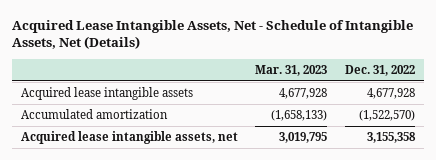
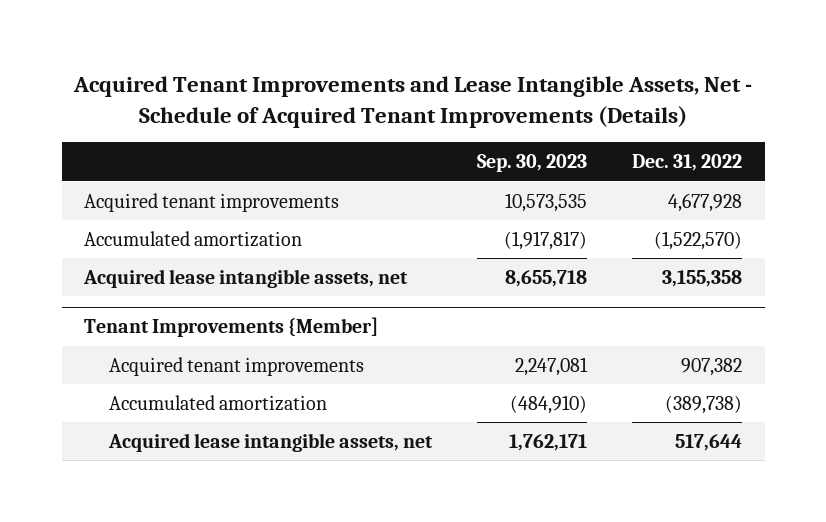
- Acquired Lease Intangible Assets, Net - Schedule of Intangible Assets, Net (Details)
+ Acquired Tenant Improvements and Lease Intangible Assets, Net - Schedule of Acquired Tenant Improvements (Details)
- | Mar. 31, 2023 | Dec. 31, 2022
+ | Sep. 30, 2023 | Dec. 31, 2022
- Acquired lease intangible assets | 4,677,928 | 4,677,928
+ Acquired tenant improvements | 10,573,535 | 4,677,928
+ Tenant Improvements {Member]
+ Acquired tenant improvements | 2,247,081 | 907,382
+ Accumulated amortization | (484,910) | (389,738)
+ Acquired lease intangible assets, net | 1,762,171 | 517,644

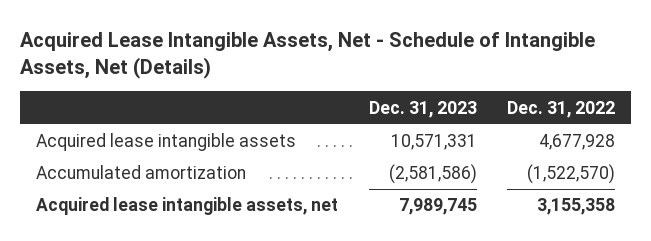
- Acquired Tenant Improvements and Lease Intangible Assets, Net - Schedule of Acquired Tenant Improvements (Details)
+ Acquired Lease Intangible Assets, Net - Schedule of Intangible Assets, Net (Details)
- | Sep. 30, 2023 | Dec. 31, 2022
+ | Dec. 31, 2023 | Dec. 31, 2022
- Acquired tenant improvements | 10,573,535 | 4,677,928
+ Acquired lease intangible assets | 10,571,331 | 4,677,928
- Tenant Improvements {Member]
- Acquired tenant improvements | 2,247,081 | 907,382
- Accumulated amortization | (484,910) | (389,738)
- Acquired lease intangible assets, net | 1,762,171 | 517,644

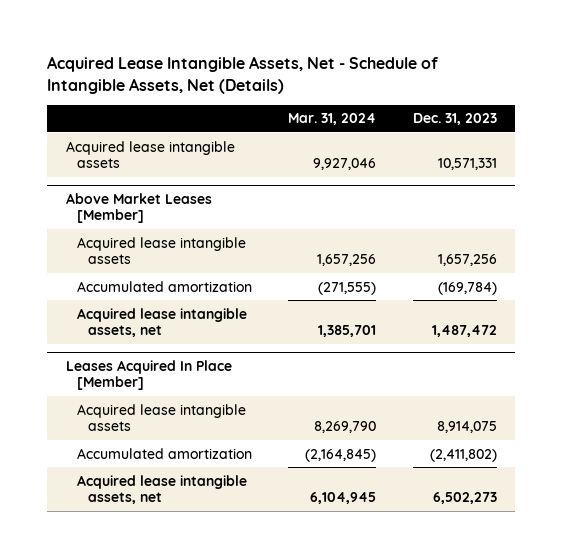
- | Dec. 31, 2023 | Dec. 31, 2022
+ | Mar. 31, 2024 | Dec. 31, 2023
- Accumulated amortization | (2,581,586) | (1,522,570)
- Acquired lease intangible assets, net | 7,989,745 | 3,155,358
+ Above Market Leases [Member]
+ Acquired lease intangible assets | 1,657,256 | 1,657,256
+ Accumulated amortization | (271,555) | (169,784)
+ Acquired lease intangible assets, net | 1,385,701 | 1,487,472
+ Leases Acquired In Place [Member]
+ Acquired lease intangible assets | 8,269,790 | 8,914,075
+ Accumulated amortization | (2,164,845) | (2,411,802)
+ Acquired lease intangible assets, net | 6,104,945 | 6,502,273

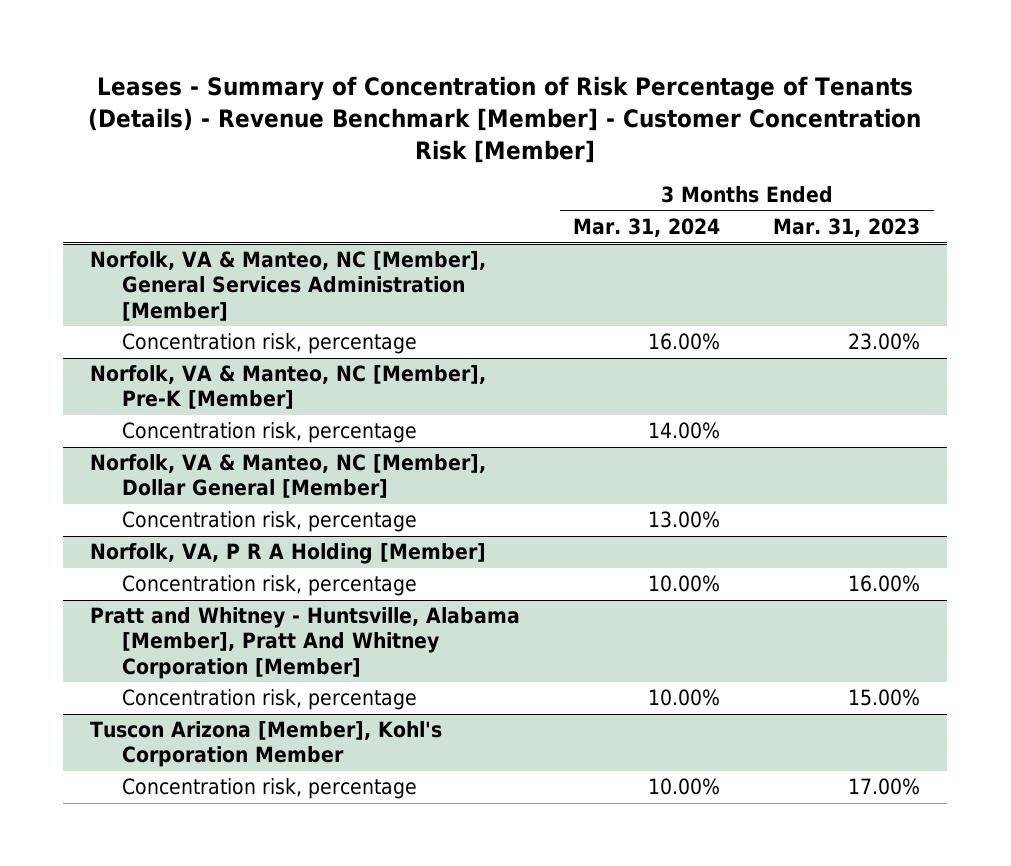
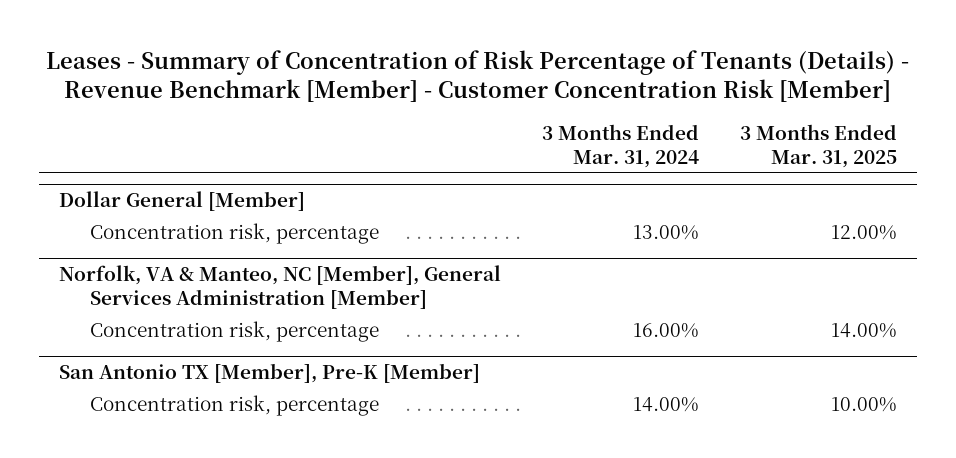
- | 3 Months Ended Mar. 31, 2024 | 3 Months Ended Mar. 31, 2023
+ | 3 Months Ended Mar. 31, 2024 | 3 Months Ended Mar. 31, 2025
+ Dollar General [Member]
+ Concentration risk, percentage | 13.00% | 12.00%
- Norfolk, VA & Manteo, NC [Member], Pre-K [Member]
+ San Antonio TX [Member], Pre-K [Member]
- Norfolk, VA & Manteo, NC [Member], Dollar General [Member]
- Concentration risk, percentage | 13.00% |
- Norfolk, VA, P R A Holding [Member]
- Concentration risk, percentage | 10.00% | 16.00%
- Pratt and Whitney - Huntsville, Alabama [Member], Pratt And Whitney Corporation [Member]
- Concentration risk, percentage | 10.00% | 15.00%
- Tuscon Arizona [Member], Kohl's Corporation Member
- Concentration risk, percentage | 10.00% | 17.00%

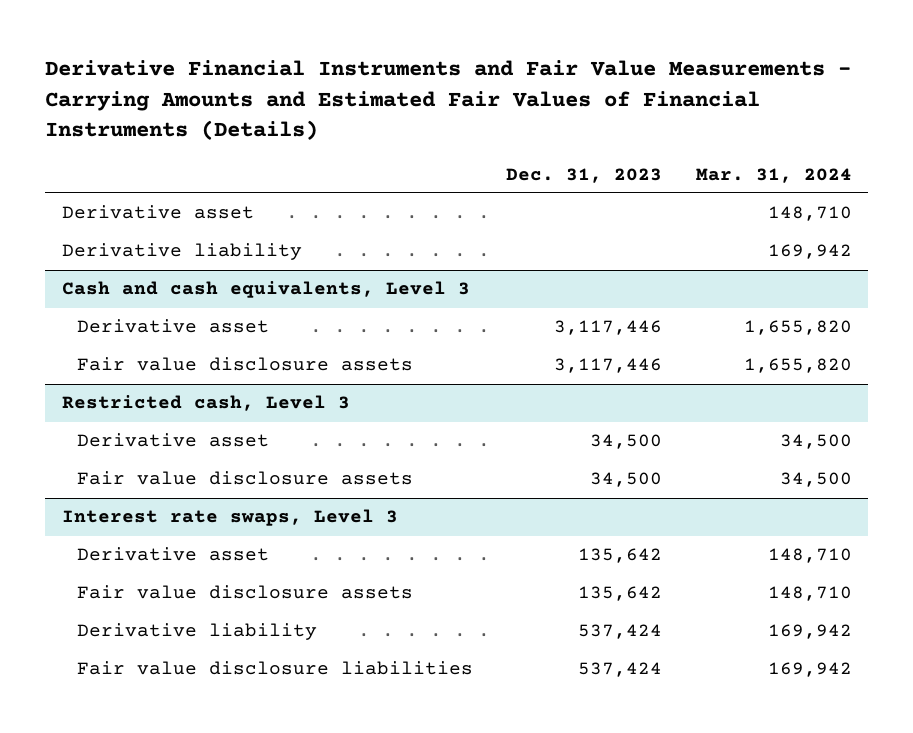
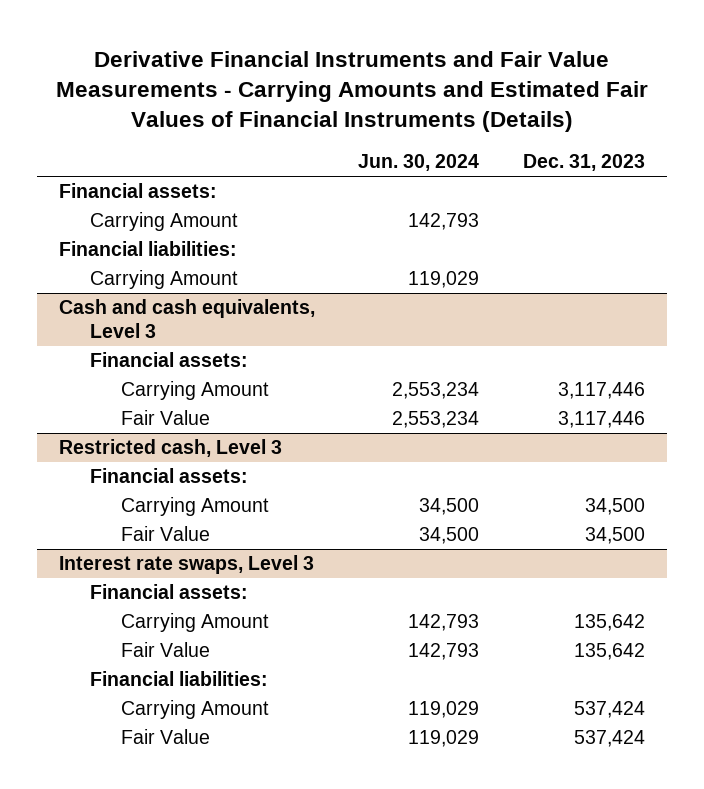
- | Dec. 31, 2023 | Mar. 31, 2024
+ | Jun. 30, 2024 | Dec. 31, 2023
- Derivative asset | | 148,710
- Derivative liability | | 169,942
+ Financial assets:
+ Carrying Amount | 142,793 |
+ Financial liabilities:
+ Carrying Amount | 119,029 |
@ Cash and cash equivalents, Level 3
- Derivative asset | 3,117,446 | 1,655,820
- Fair value disclosure assets | 3,117,446 | 1,655,820
+ Financial assets:
+ Carrying Amount | 2,553,234 | 3,117,446
+ Fair Value | 2,553,234 | 3,117,446
@ Restricted cash, Level 3
- Derivative asset | 34,500 | 34,500
- Fair value disclosure assets | 34,500 | 34,500
+ Financial assets:
+ Carrying Amount | 34,500 | 34,500
+ Fair Value | 34,500 | 34,500
@ Interest rate swaps, Level 3
- Derivative asset | 135,642 | 148,710
- Fair value disclosure assets | 135,642 | 148,710
- Derivative liability | 537,424 | 169,942
- Fair value disclosure liabilities | 537,424 | 169,942
+ Financial assets:
+ Carrying Amount | 142,793 | 135,642
+ Fair Value | 142,793 | 135,642
+ Financial liabilities:
+ Carrying Amount | 119,029 | 537,424
+ Fair Value | 119,029 | 537,424

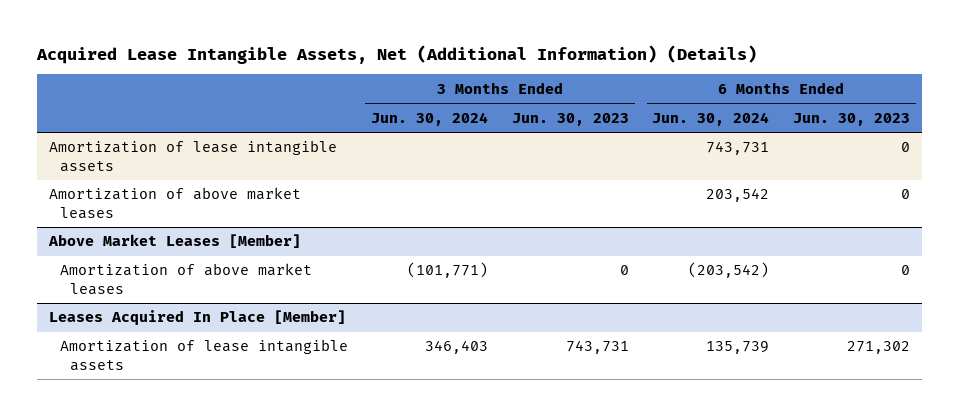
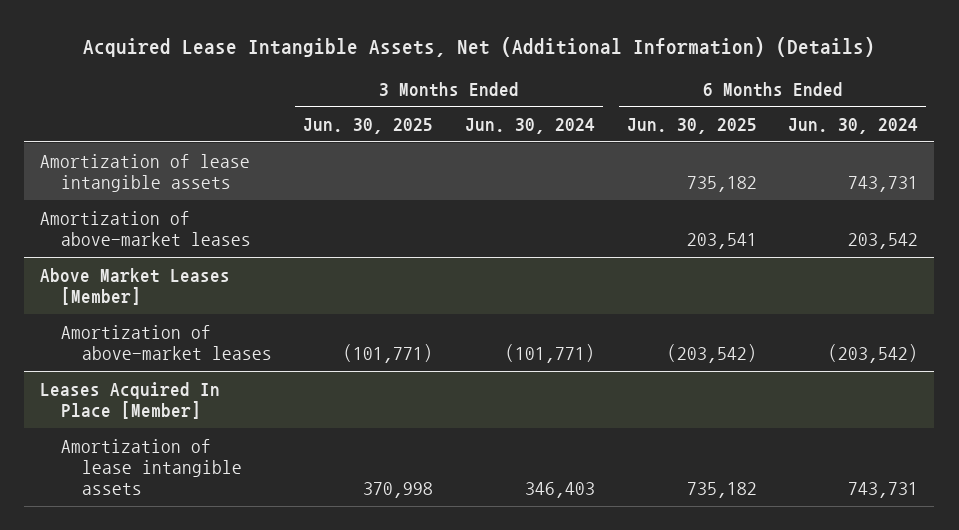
- | 3 Months Ended Jun. 30, 2024 | 3 Months Ended Jun. 30, 2023 | 6 Months Ended Jun. 30, 2024 | 6 Months Ended Jun. 30, 2023
+ | 3 Months Ended Jun. 30, 2025 | 3 Months Ended Jun. 30, 2024 | 6 Months Ended Jun. 30, 2025 | 6 Months Ended Jun. 30, 2024
- Amortization of above market leases | | | 203,542 | 0
+ Amortization of above-market leases | | | 203,541 | 203,542
@ Above Market Leases [Member]
- Amortization of above market leases | (101,771) | 0 | (203,542) | 0
+ Amortization of above-market leases | (101,771) | (101,771) | (203,542) | (203,542)
@ Leases Acquired In Place [Member]
- Amortization of lease intangible assets | 346,403 | 743,731 | 135,739 | 271,302
+ Amortization of lease intangible assets | 370,998 | 346,403 | 735,182 | 743,731

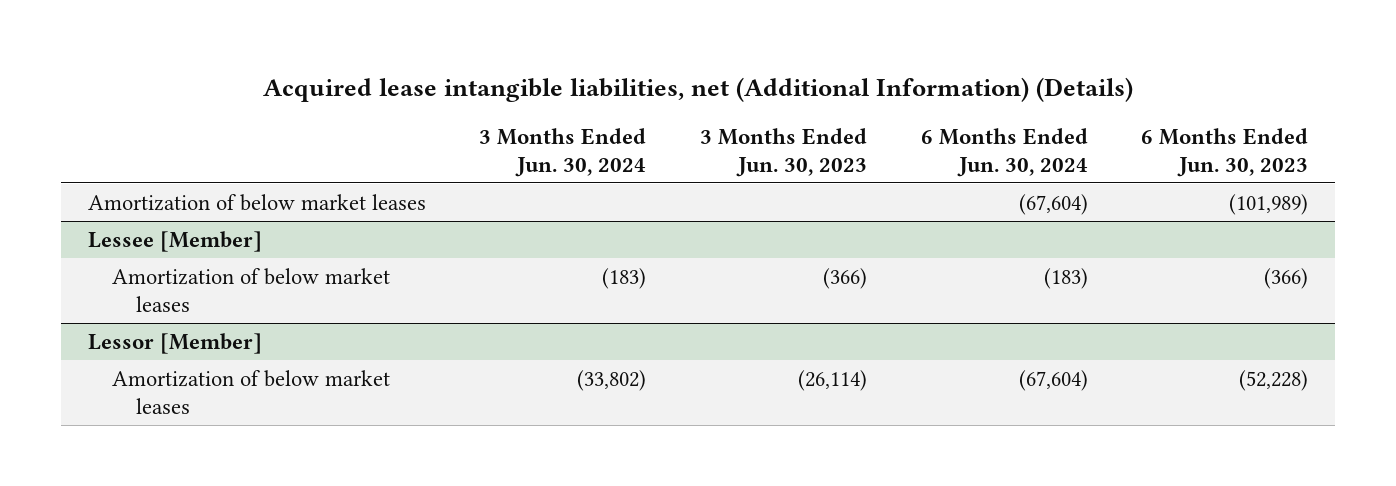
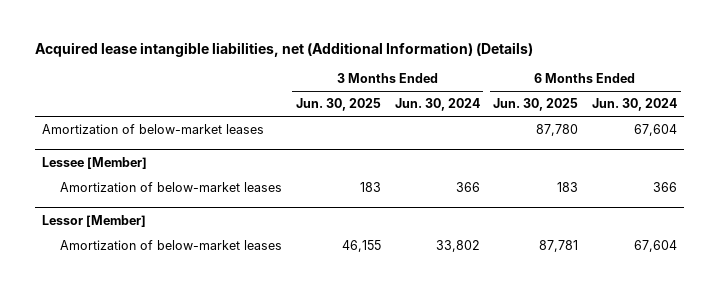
- | 3 Months Ended Jun. 30, 2024 | 3 Months Ended Jun. 30, 2023 | 6 Months Ended Jun. 30, 2024 | 6 Months Ended Jun. 30, 2023
+ | 3 Months Ended Jun. 30, 2025 | 3 Months Ended Jun. 30, 2024 | 6 Months Ended Jun. 30, 2025 | 6 Months Ended Jun. 30, 2024
- Amortization of below market leases | | | (67,604) | (101,989)
+ Amortization of below-market leases | | | 87,780 | 67,604
@ Lessee [Member]
- Amortization of below market leases | (183) | (366) | (183) | (366)
+ Amortization of below-market leases | 183 | 366 | 183 | 366
@ Lessor [Member]
- Amortization of below market leases | (33,802) | (26,114) | (67,604) | (52,228)
+ Amortization of below-market leases | 46,155 | 33,802 | 87,781 | 67,604

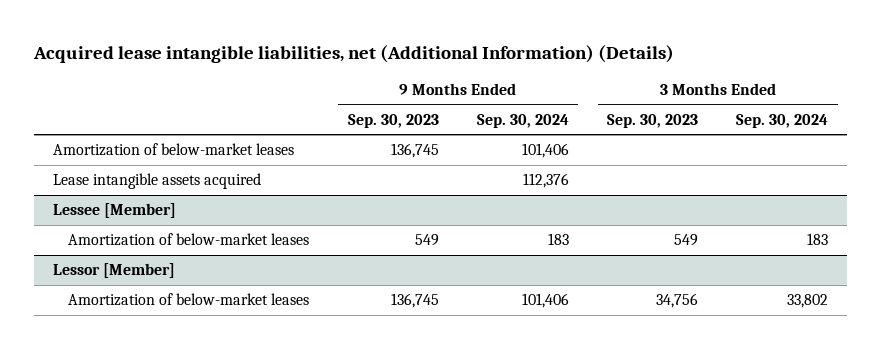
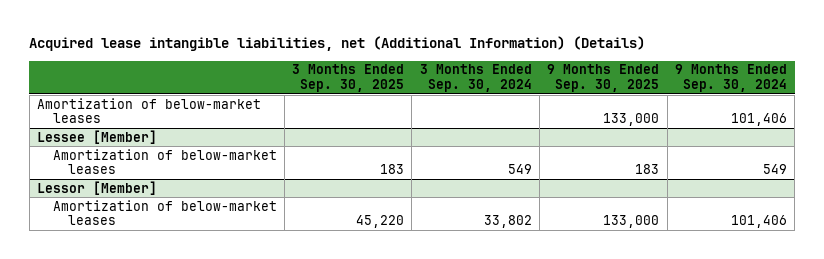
- | 9 Months Ended Sep. 30, 2023 | 9 Months Ended Sep. 30, 2024 | 3 Months Ended Sep. 30, 2023 | 3 Months Ended Sep. 30, 2024
+ | 3 Months Ended Sep. 30, 2025 | 3 Months Ended Sep. 30, 2024 | 9 Months Ended Sep. 30, 2025 | 9 Months Ended Sep. 30, 2024
- Lease intangible assets acquired | | 112,376 | |
@ Lessee [Member]
- Amortization of below-market leases | 549 | 183 | 549 | 183
+ Amortization of below-market leases | 183 | 549 | 183 | 549

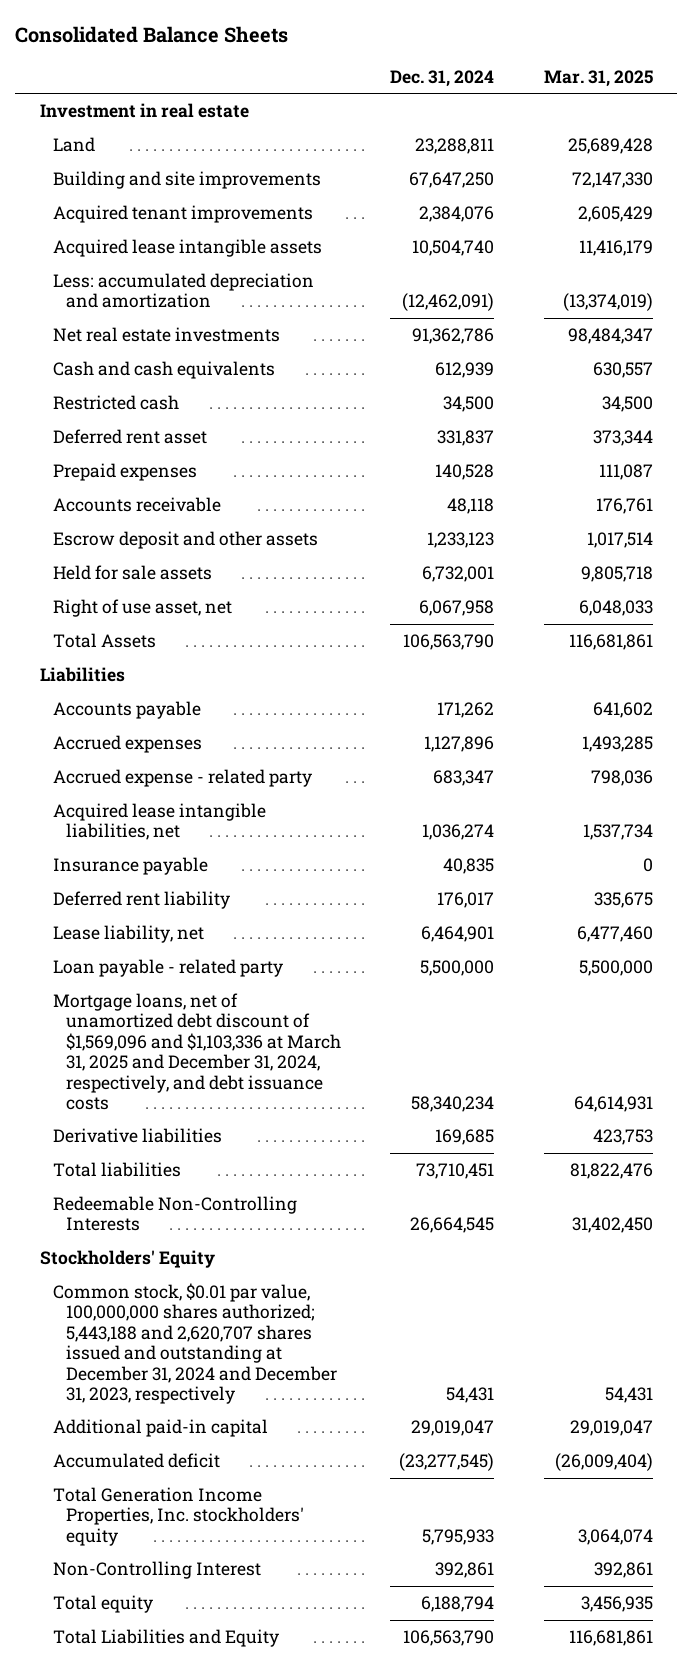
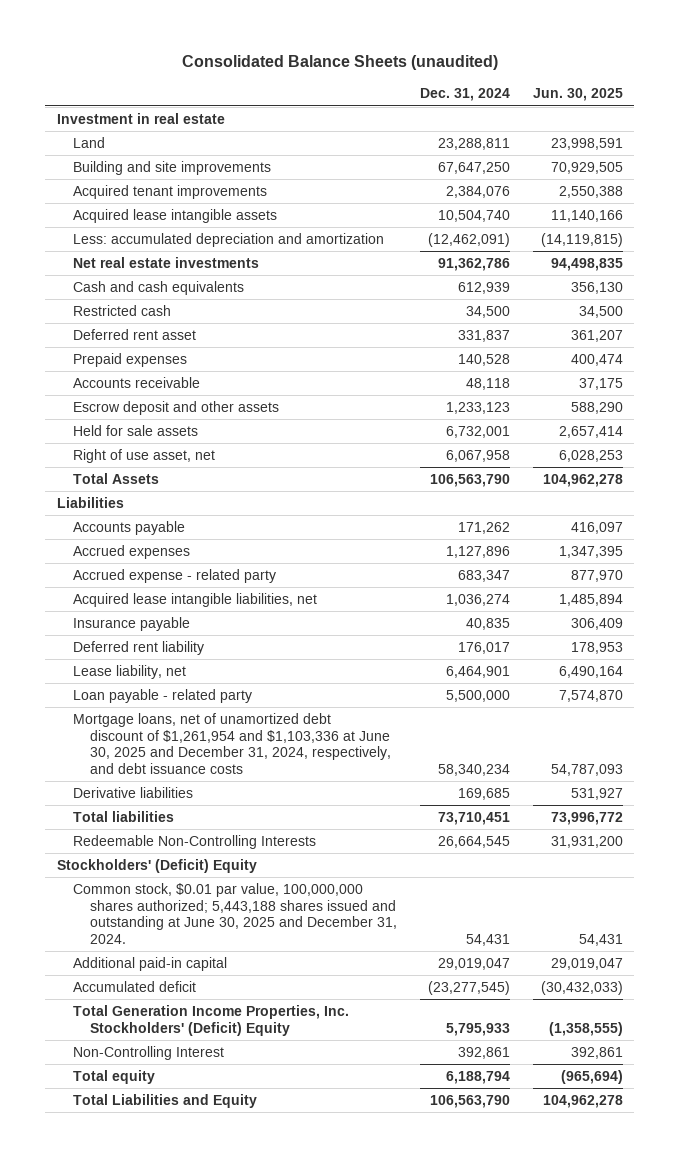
- Consolidated Balance Sheets
+ Consolidated Balance Sheets (unaudited)
- | Dec. 31, 2024 | Mar. 31, 2025
+ | Dec. 31, 2024 | Jun. 30, 2025
- Mortgage loans, net of unamortized debt discount of $1,569,096 and $1,103,336 at March 31, 2025 and December 31, 2024, respectively, and debt issuance costs | 58,340,234 | 64,614,931
+ Mortgage loans, net of unamortized debt discount of $1,261,954 and $1,103,336 at June 30, 2025 and December 31, 2024, respectively, and debt issuance costs | 58,340,234 | 54,787,093
- Stockholders' Equity
- Common stock, $0.01 par value, 100,000,000 shares authorized; 5,443,188 and 2,620,707 shares issued and outstanding at December 31, 2024 and December 31, 2023, respectively | 54,431 | 54,431
+ Stockholders' (Deficit) Equity
+ Common stock, $0.01 par value, 100,000,000 shares authorized; 5,443,188 shares issued and outstanding at June 30, 2025 and December 31, 2024. | 54,431 | 54,431
- Total Generation Income Properties, Inc. stockholders' equity | 5,795,933 | 3,064,074
+ Total Generation Income Properties, Inc. Stockholders' (Deficit) Equity | 5,795,933 | (1,358,555)

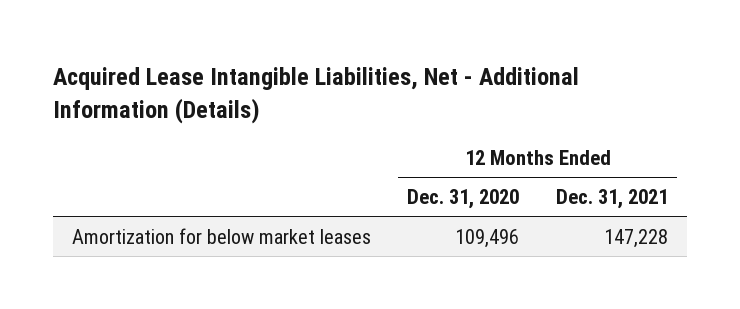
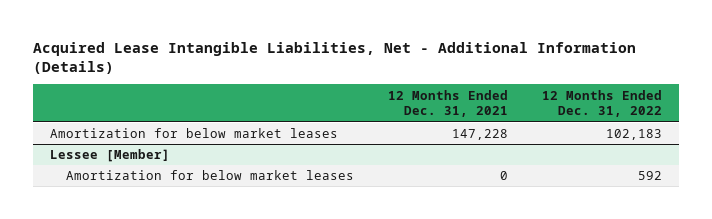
- | 12 Months Ended Dec. 31, 2020 | 12 Months Ended Dec. 31, 2021
+ | 12 Months Ended Dec. 31, 2021 | 12 Months Ended Dec. 31, 2022
+ Lessee [Member]
+ Amortization for below market leases | 0 | 592

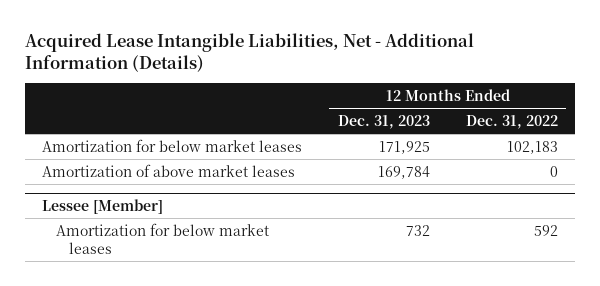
- | 12 Months Ended Dec. 31, 2021 | 12 Months Ended Dec. 31, 2022
+ | 12 Months Ended Dec. 31, 2023 | 12 Months Ended Dec. 31, 2022
+ Amortization of above market leases | 169,784 | 0

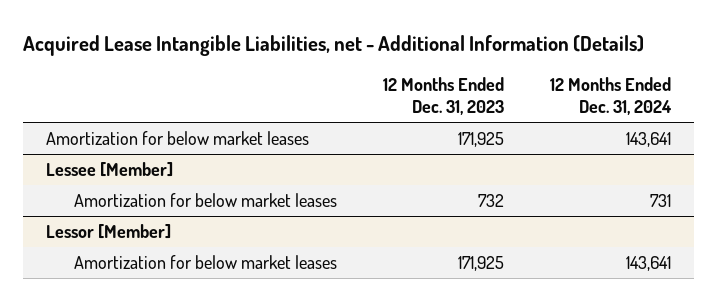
- Acquired Lease Intangible Liabilities, Net - Additional Information (Details)
+ Acquired Lease Intangible Liabilities, net - Additional Information (Details)
- | 12 Months Ended Dec. 31, 2023 | 12 Months Ended Dec. 31, 2022
+ | 12 Months Ended Dec. 31, 2023 | 12 Months Ended Dec. 31, 2024
- Amortization of above market leases | 169,784 | 0
+ Lessor [Member]
+ Amortization for below market leases | 171,925 | 143,641

